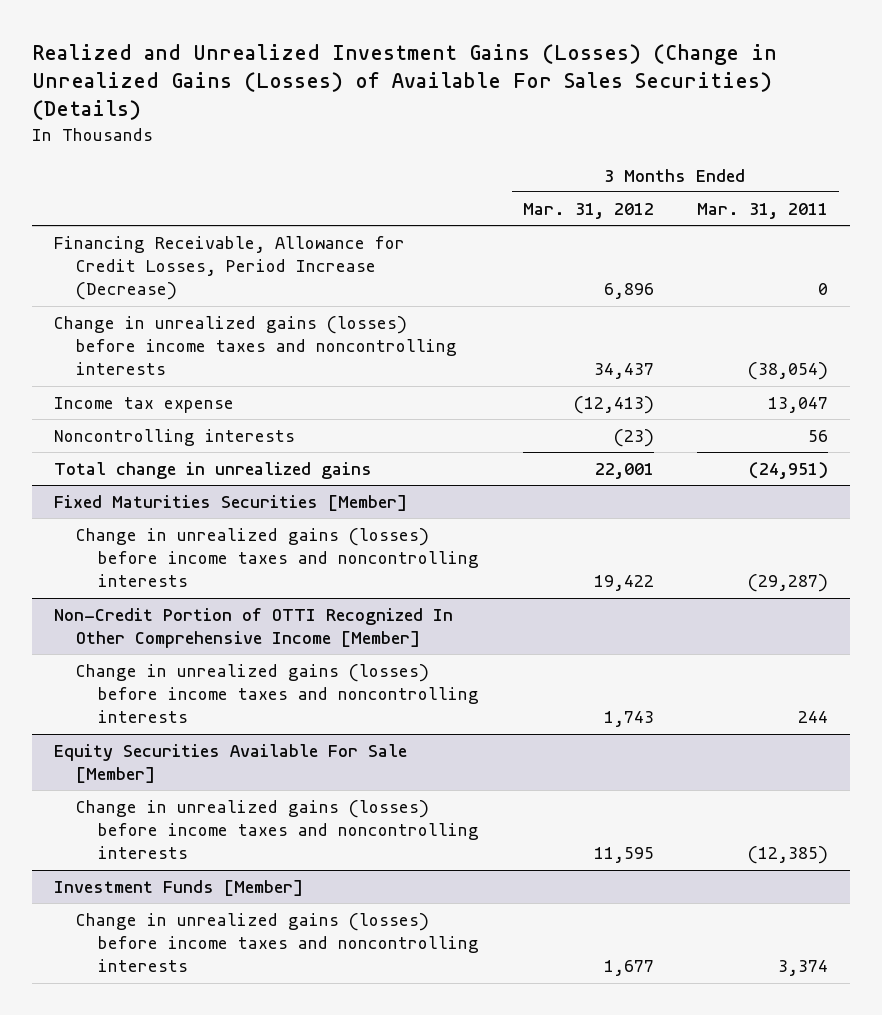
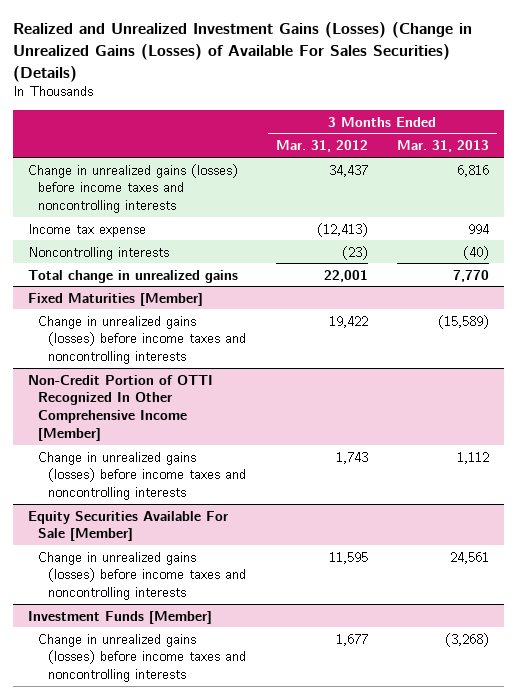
- | 3 Months Ended Mar. 31, 2012 | 3 Months Ended Mar. 31, 2011
+ | 3 Months Ended Mar. 31, 2012 | 3 Months Ended Mar. 31, 2013
- Financing Receivable, Allowance for Credit Losses, Period Increase (Decrease) | 6,896 | 0
- Fixed Maturities Securities [Member]
+ Fixed Maturities [Member]

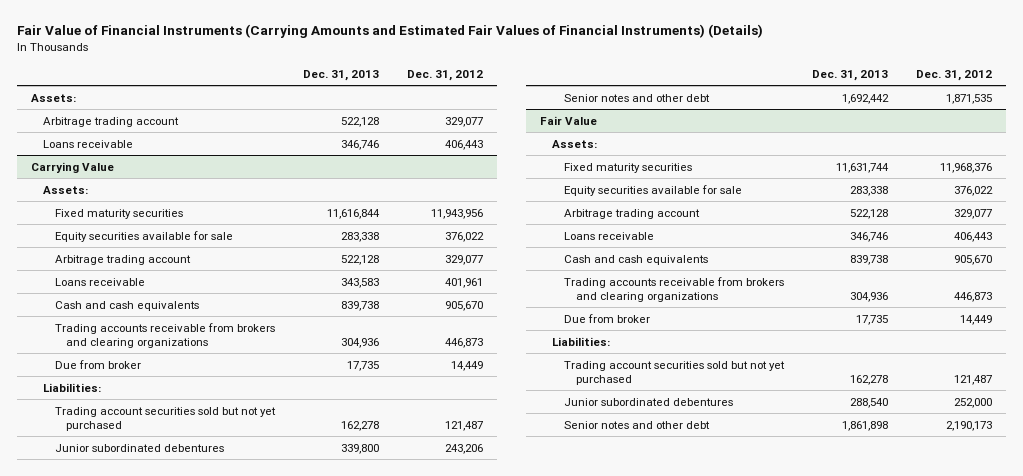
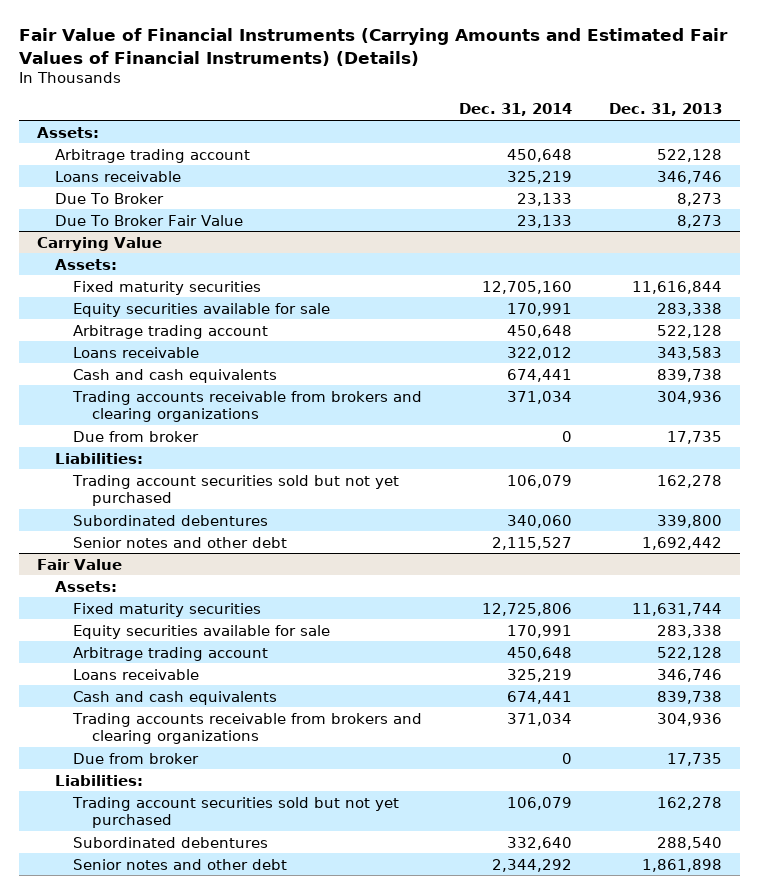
- | Dec. 31, 2013 | Dec. 31, 2012
+ | Dec. 31, 2014 | Dec. 31, 2013
+ Due To Broker | 23,133 | 8,273
+ Due To Broker Fair Value | 23,133 | 8,273
@ Carrying Value
- Junior subordinated debentures | 339,800 | 243,206
+ Subordinated debentures | 340,060 | 339,800
@ Fair Value
- Junior subordinated debentures | 288,540 | 252,000
+ Subordinated debentures | 332,640 | 288,540

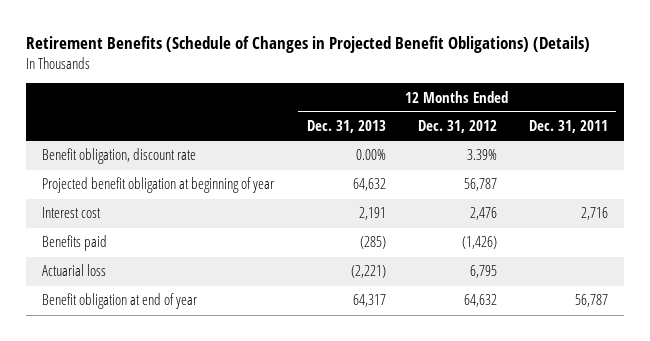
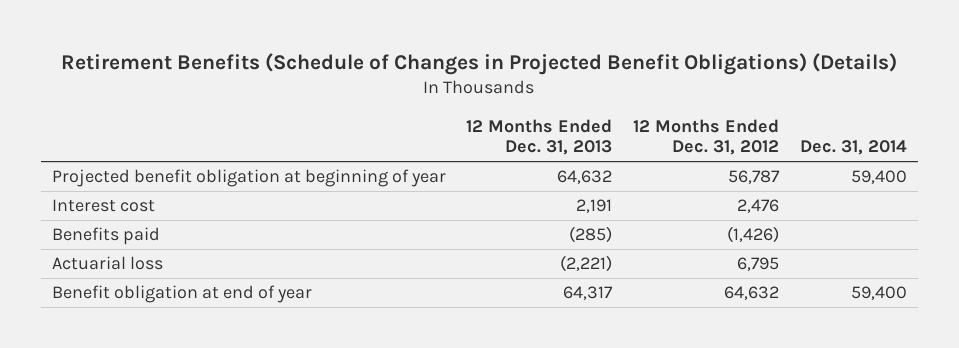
- | 12 Months Ended Dec. 31, 2013 | 12 Months Ended Dec. 31, 2012 | 12 Months Ended Dec. 31, 2011
+ | 12 Months Ended Dec. 31, 2013 | 12 Months Ended Dec. 31, 2012 | Dec. 31, 2014
- Benefit obligation, discount rate | 0.00% | 3.39% |

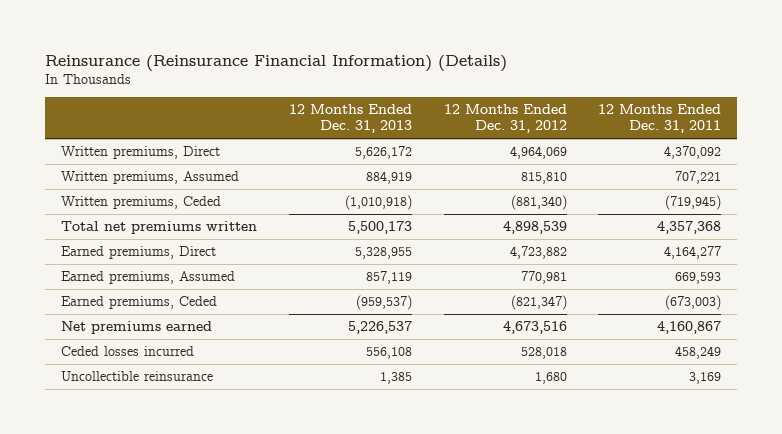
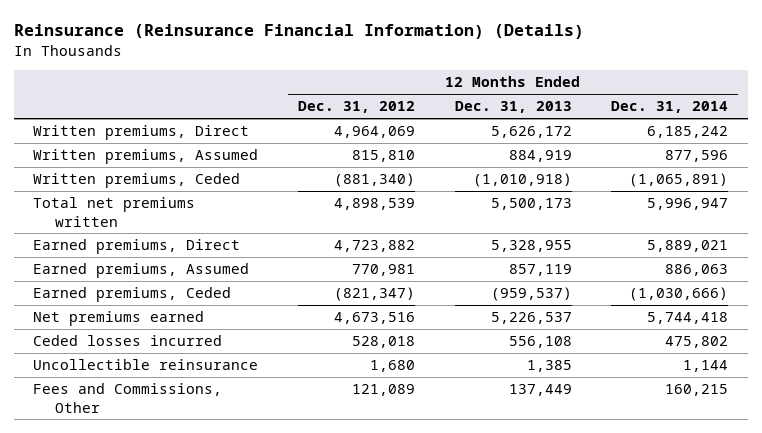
- | 12 Months Ended Dec. 31, 2013 | 12 Months Ended Dec. 31, 2012 | 12 Months Ended Dec. 31, 2011
+ | 12 Months Ended Dec. 31, 2012 | 12 Months Ended Dec. 31, 2013 | 12 Months Ended Dec. 31, 2014
+ Fees and Commissions, Other | 121,089 | 137,449 | 160,215

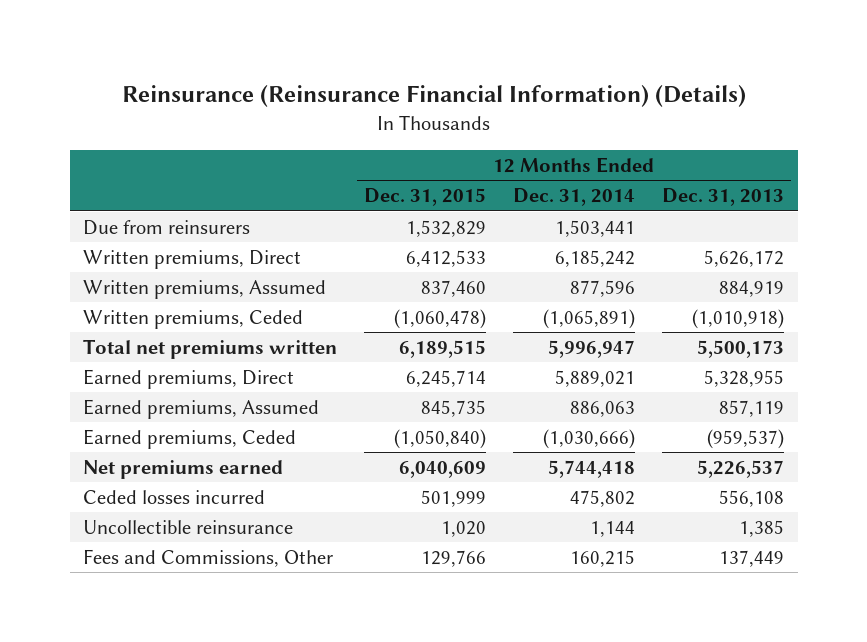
- | 12 Months Ended Dec. 31, 2012 | 12 Months Ended Dec. 31, 2013 | 12 Months Ended Dec. 31, 2014
+ | 12 Months Ended Dec. 31, 2015 | 12 Months Ended Dec. 31, 2014 | 12 Months Ended Dec. 31, 2013
+ Due from reinsurers | 1,532,829 | 1,503,441 |

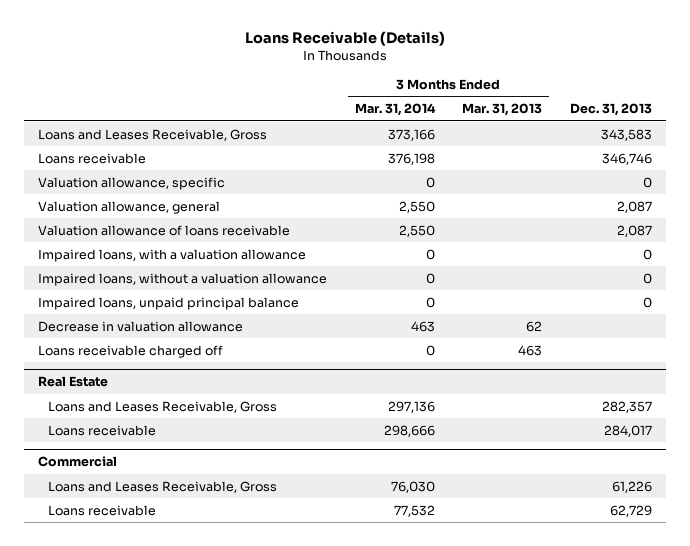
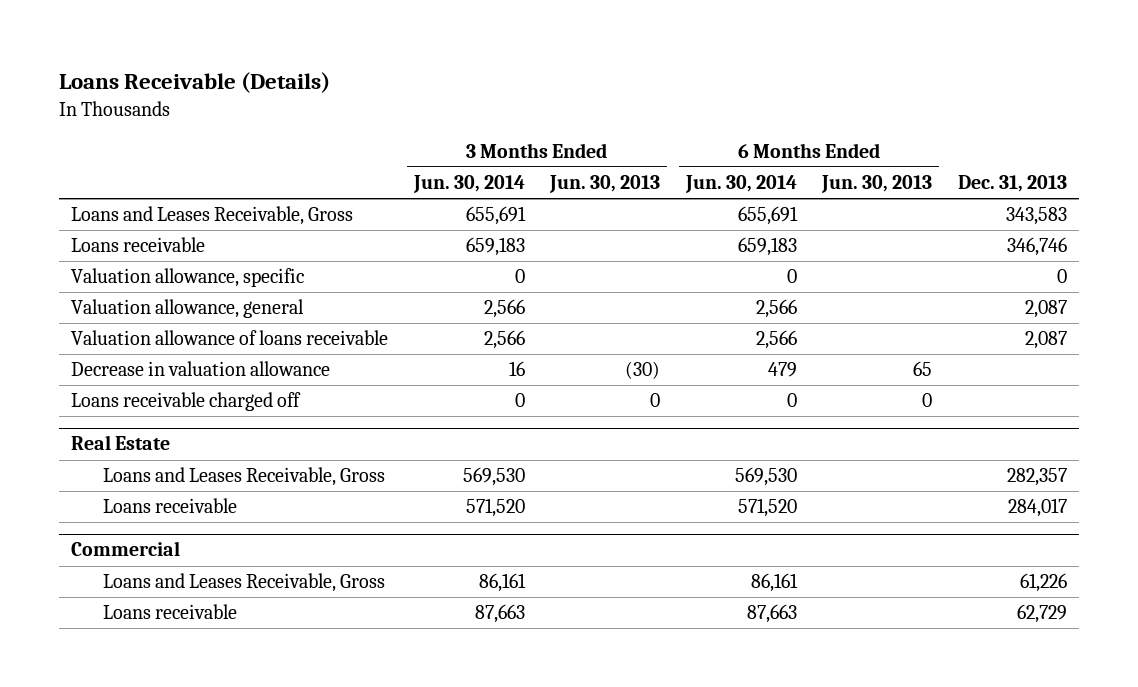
- | 3 Months Ended Mar. 31, 2014 | 3 Months Ended Mar. 31, 2013 | Dec. 31, 2013
+ | 3 Months Ended Jun. 30, 2014 | 3 Months Ended Jun. 30, 2013 | 6 Months Ended Jun. 30, 2014 | 6 Months Ended Jun. 30, 2013 | Dec. 31, 2013
- Impaired loans, with a valuation allowance | 0 | | 0
- Impaired loans, without a valuation allowance | 0 | | 0
- Impaired loans, unpaid principal balance | 0 | | 0

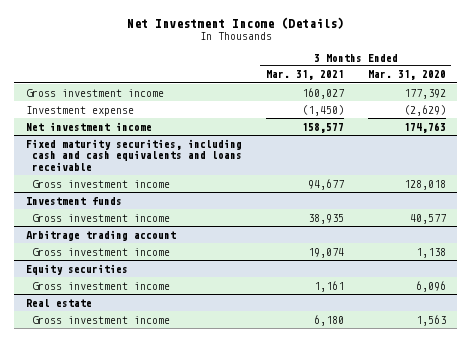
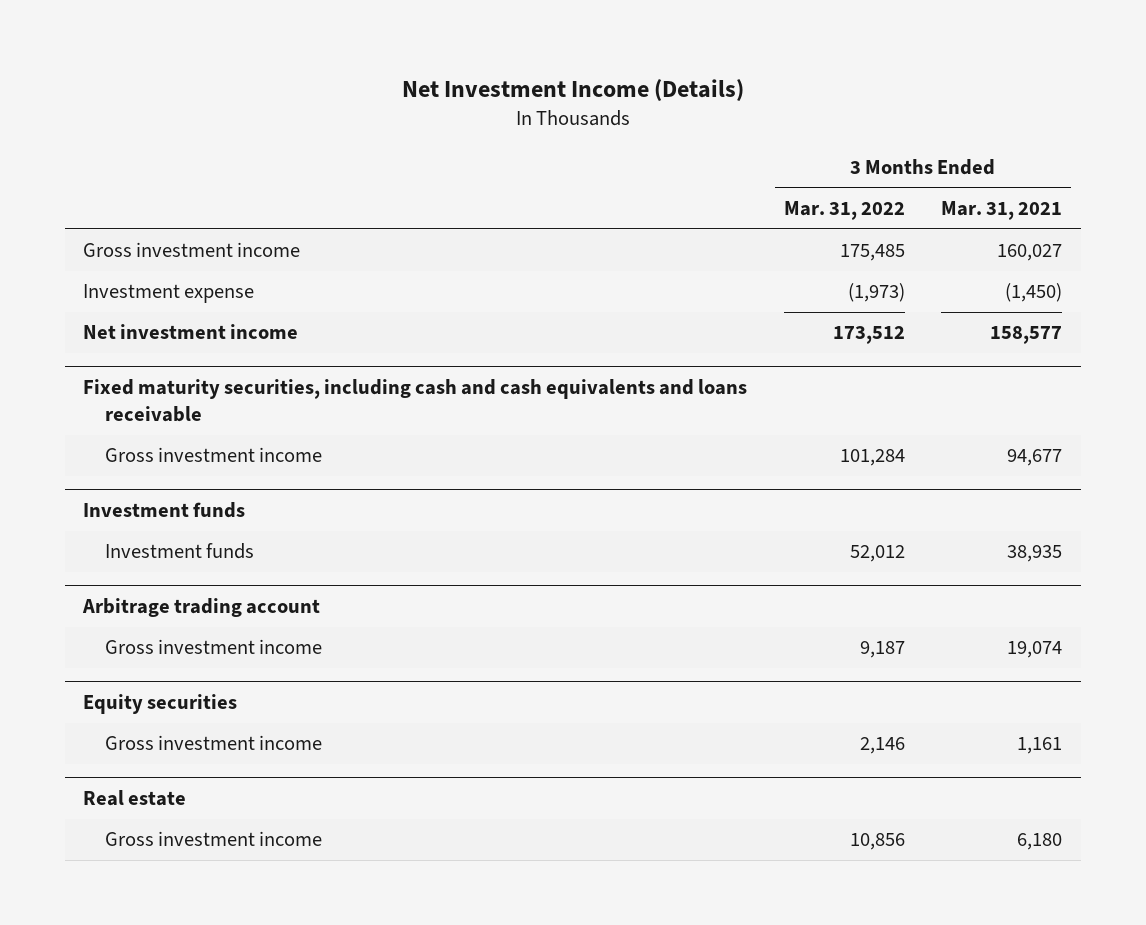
- | 3 Months Ended Mar. 31, 2021 | 3 Months Ended Mar. 31, 2020
+ | 3 Months Ended Mar. 31, 2022 | 3 Months Ended Mar. 31, 2021
@ Investment funds
- Gross investment income | 38,935 | 40,577
+ Investment funds | 52,012 | 38,935

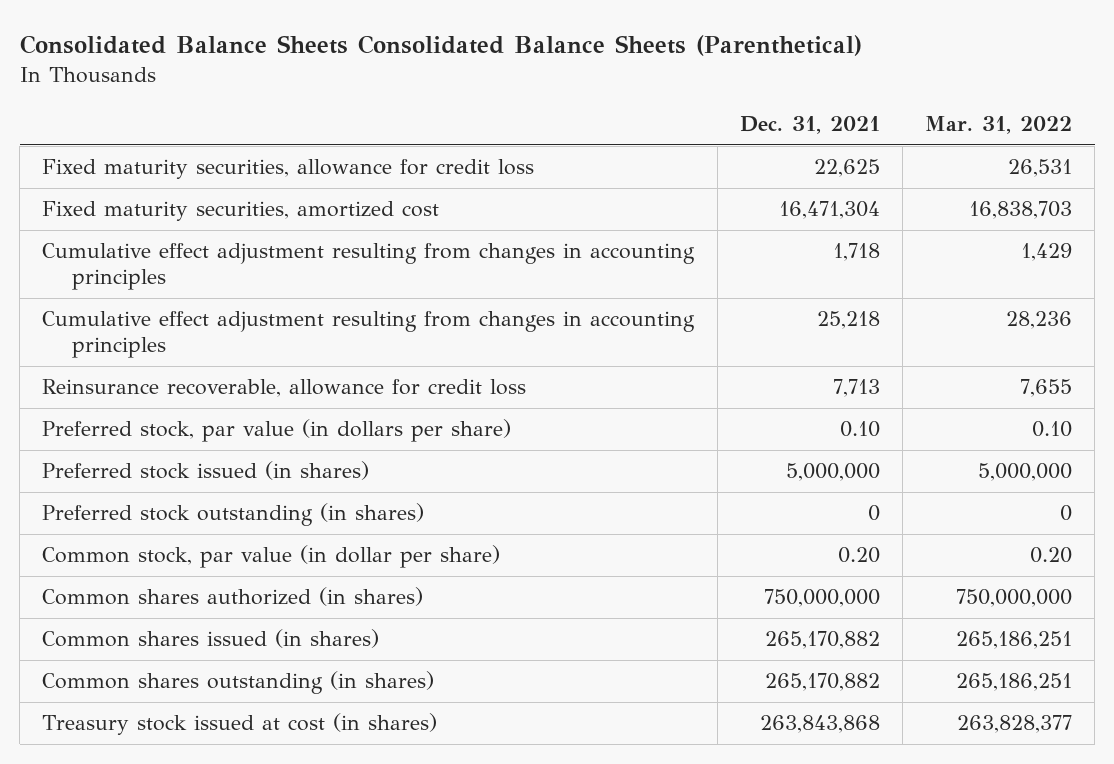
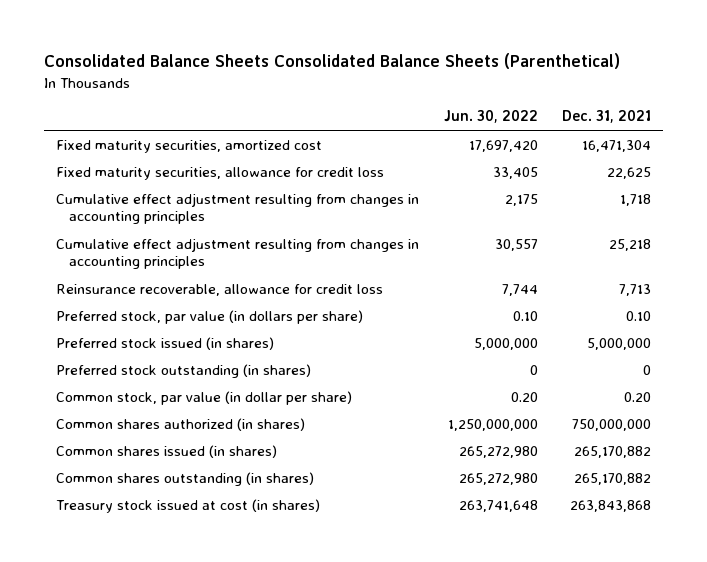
- | Dec. 31, 2021 | Mar. 31, 2022
+ | Jun. 30, 2022 | Dec. 31, 2021
moved down: Fixed maturity securities, allowance for credit loss | 33,405 | 22,625

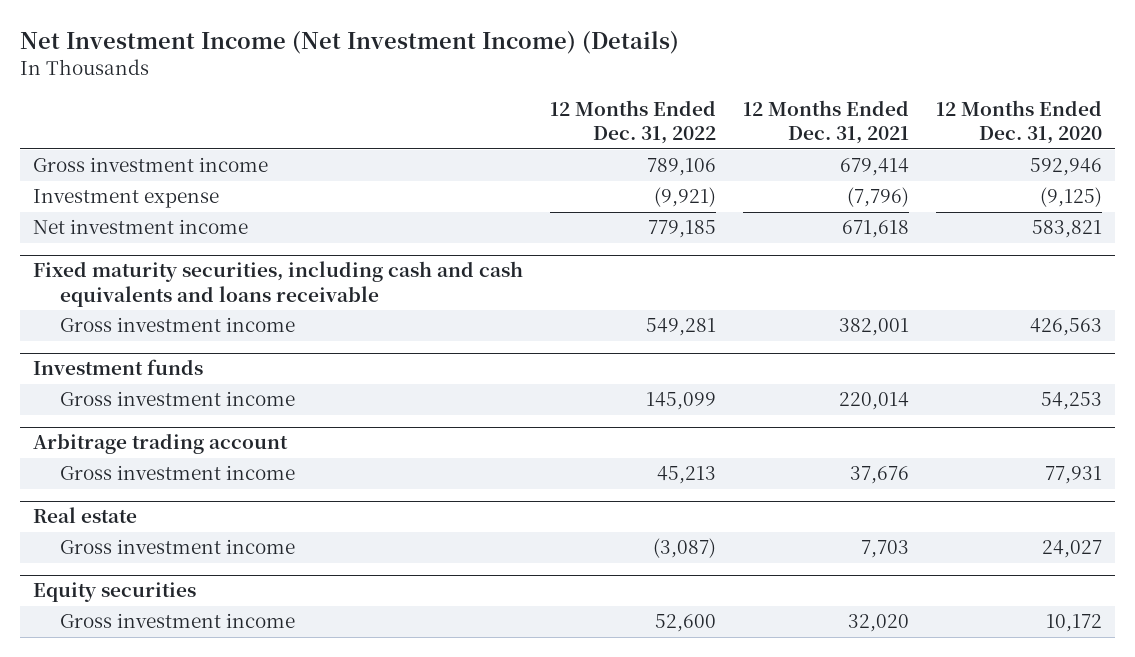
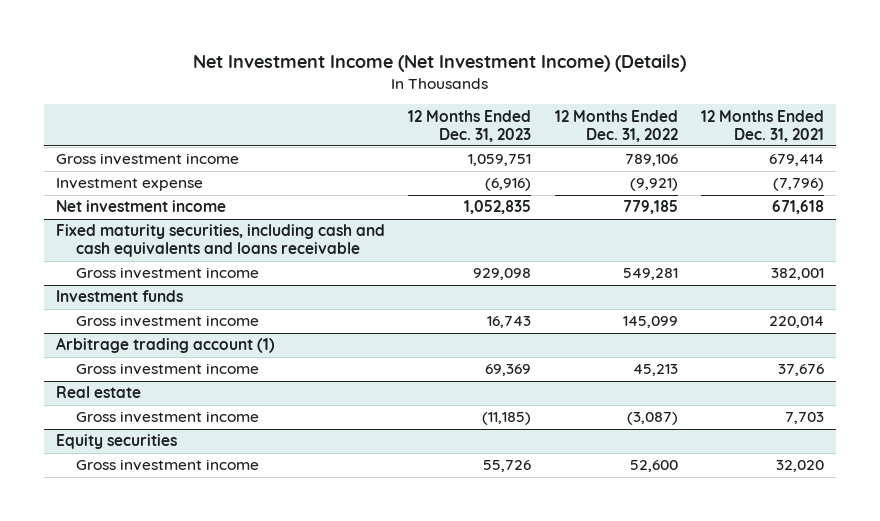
- | 12 Months Ended Dec. 31, 2022 | 12 Months Ended Dec. 31, 2021 | 12 Months Ended Dec. 31, 2020
+ | 12 Months Ended Dec. 31, 2023 | 12 Months Ended Dec. 31, 2022 | 12 Months Ended Dec. 31, 2021
- Arbitrage trading account
+ Arbitrage trading account (1)

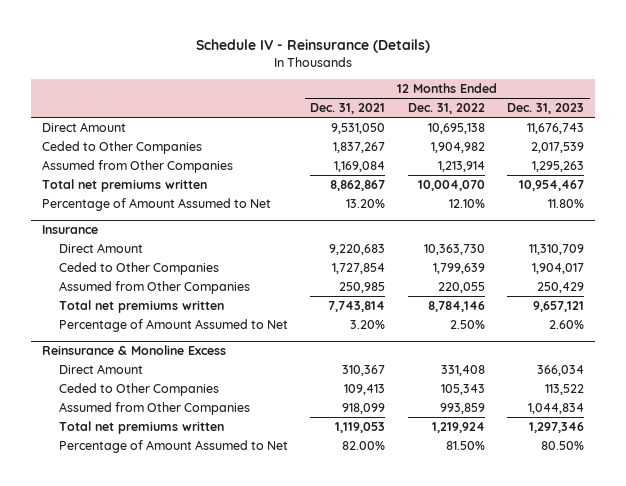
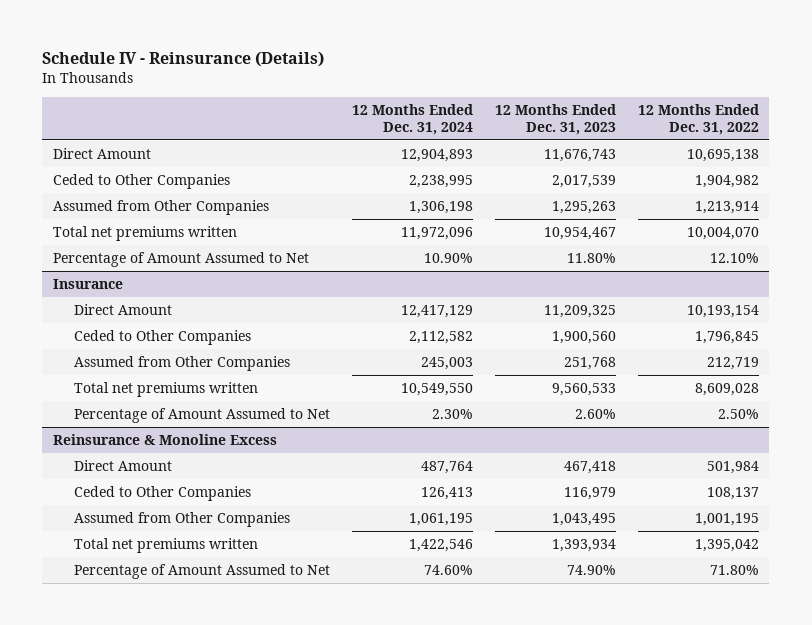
- | 12 Months Ended Dec. 31, 2021 | 12 Months Ended Dec. 31, 2022 | 12 Months Ended Dec. 31, 2023
+ | 12 Months Ended Dec. 31, 2024 | 12 Months Ended Dec. 31, 2023 | 12 Months Ended Dec. 31, 2022
@ Insurance
- Direct Amount | 9,220,683 | 10,363,730 | 11,310,709
- Ceded to Other Companies | 1,727,854 | 1,799,639 | 1,904,017
- Assumed from Other Companies | 250,985 | 220,055 | 250,429
- Total net premiums written | 7,743,814 | 8,784,146 | 9,657,121
+ Direct Amount | 12,417,129 | 11,209,325 | 10,193,154
+ Ceded to Other Companies | 2,112,582 | 1,900,560 | 1,796,845
+ Assumed from Other Companies | 245,003 | 251,768 | 212,719
+ Total net premiums written | 10,549,550 | 9,560,533 | 8,609,028
@ Reinsurance & Monoline Excess
- Direct Amount | 310,367 | 331,408 | 366,034
- Ceded to Other Companies | 109,413 | 105,343 | 113,522
- Assumed from Other Companies | 918,099 | 993,859 | 1,044,834
- Total net premiums written | 1,119,053 | 1,219,924 | 1,297,346
- Percentage of Amount Assumed to Net | 82.00% | 81.50% | 80.50%
+ Direct Amount | 487,764 | 467,418 | 501,984
+ Ceded to Other Companies | 126,413 | 116,979 | 108,137
+ Assumed from Other Companies | 1,061,195 | 1,043,495 | 1,001,195
+ Total net premiums written | 1,422,546 | 1,393,934 | 1,395,042
+ Percentage of Amount Assumed to Net | 74.60% | 74.90% | 71.80%

